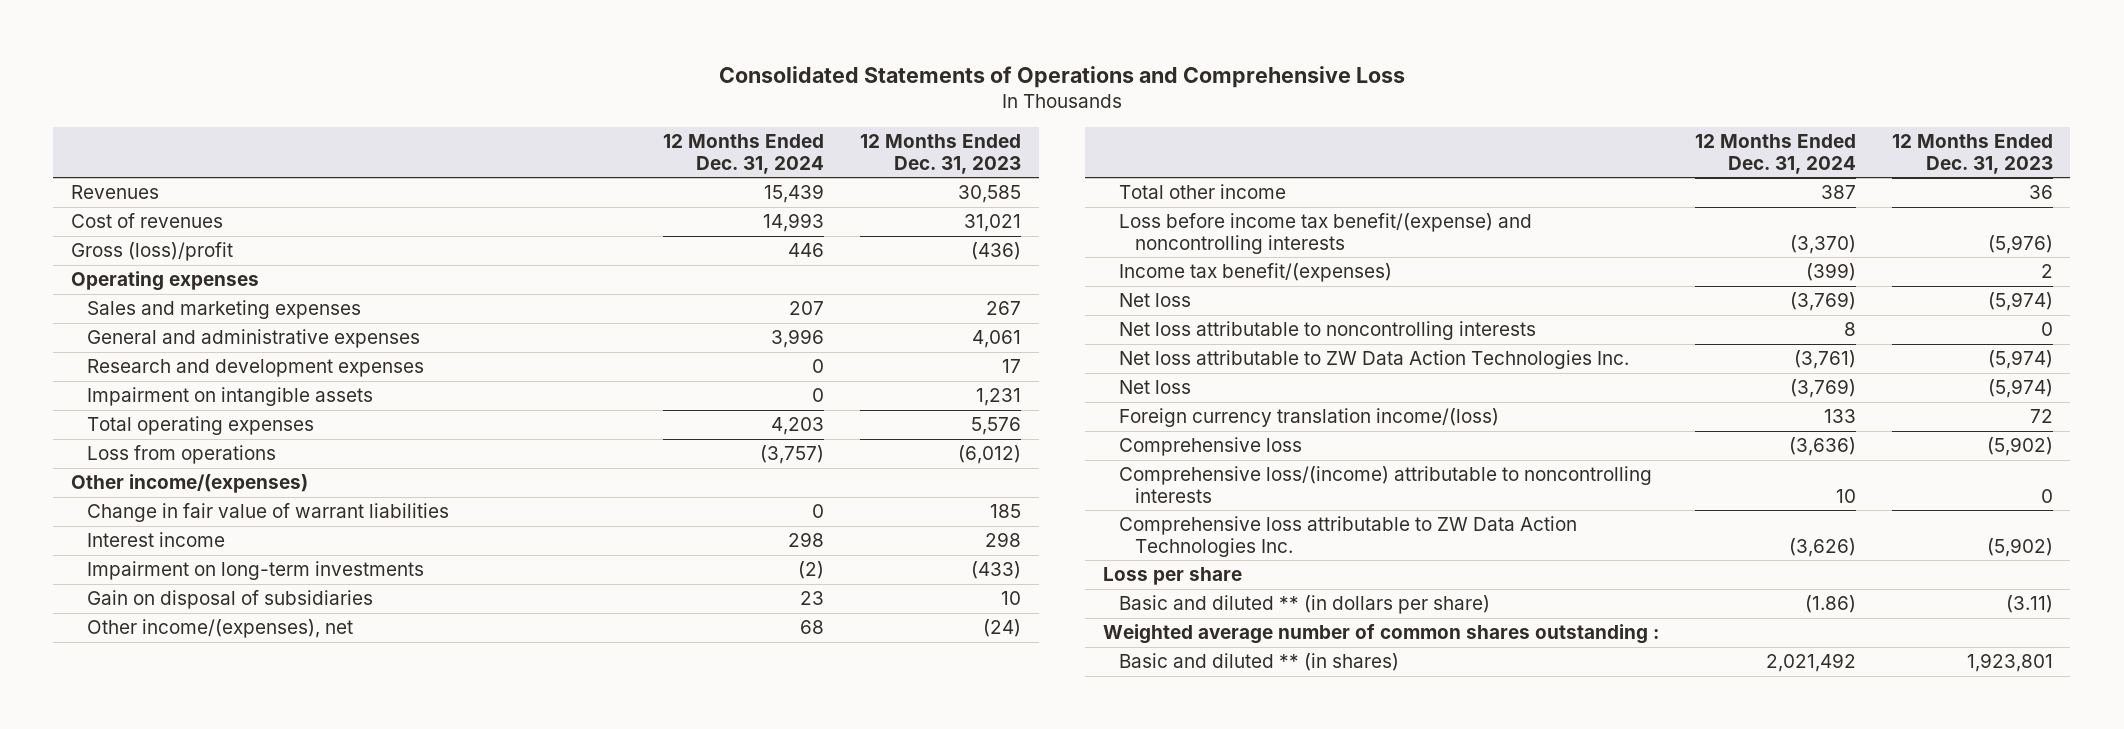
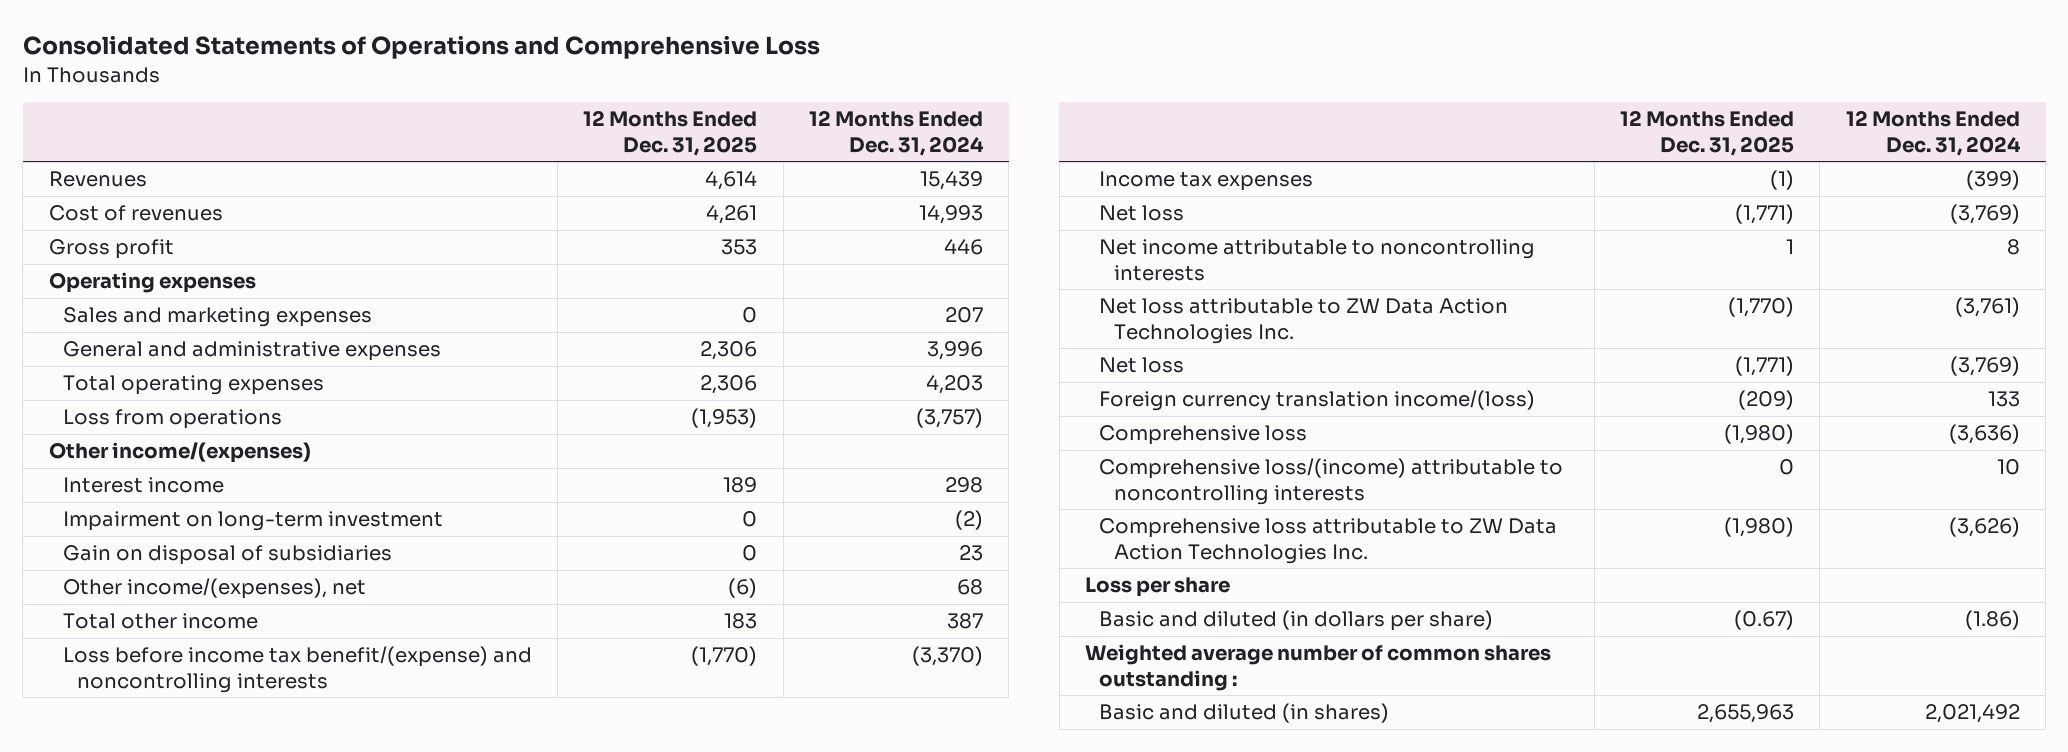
- | 12 Months Ended Dec. 31, 2024 | 12 Months Ended Dec. 31, 2023
+ | 12 Months Ended Dec. 31, 2025 | 12 Months Ended Dec. 31, 2024
- Gross (loss)/profit | 446 | (436)
+ Gross profit | 353 | 446
- Research and development expenses | 0 | 17
- Impairment on intangible assets | 0 | 1,231
- Change in fair value of warrant liabilities | 0 | 185
- Impairment on long-term investments | (2) | (433)
+ Impairment on long-term investment | 0 | (2)
- Income tax benefit/(expenses) | (399) | 2
+ Income tax expenses | (1) | (399)
- Net loss attributable to noncontrolling interests | 8 | 0
+ Net income attributable to noncontrolling interests | 1 | 8
- Basic and diluted ** (in dollars per share) | (1.86) | (3.11)
+ Basic and diluted (in dollars per share) | (0.67) | (1.86)
- Basic and diluted ** (in shares) | 2,021,492 | 1,923,801
+ Basic and diluted (in shares) | 2,655,963 | 2,021,492

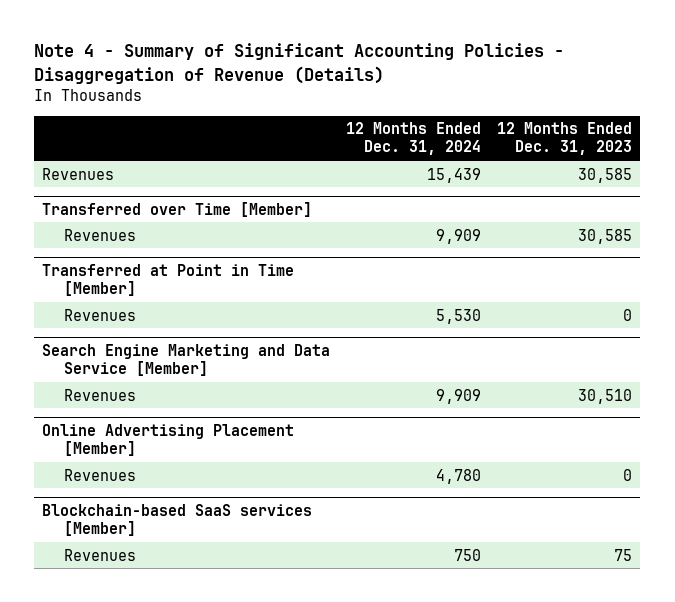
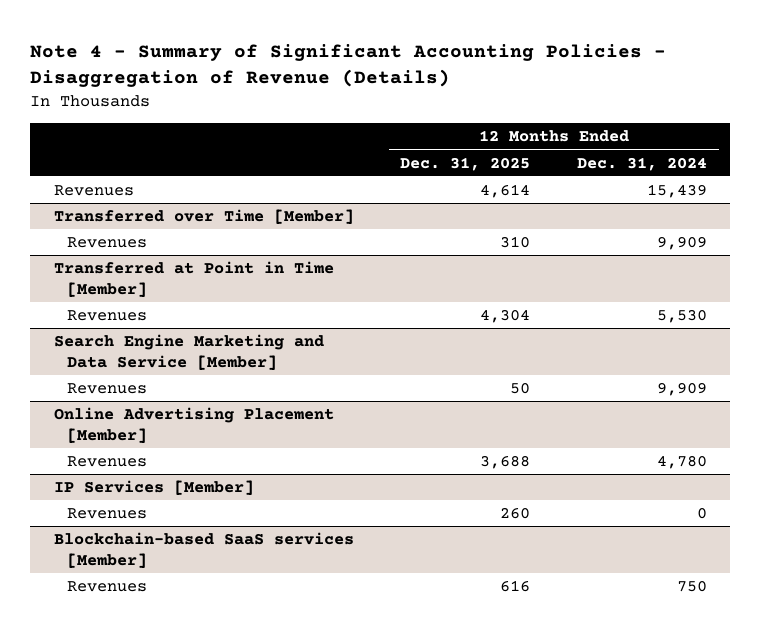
- | 12 Months Ended Dec. 31, 2024 | 12 Months Ended Dec. 31, 2023
+ | 12 Months Ended Dec. 31, 2025 | 12 Months Ended Dec. 31, 2024
+ IP Services [Member]
+ Revenues | 260 | 0

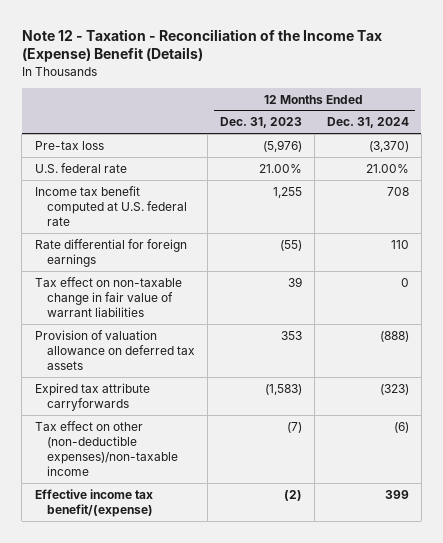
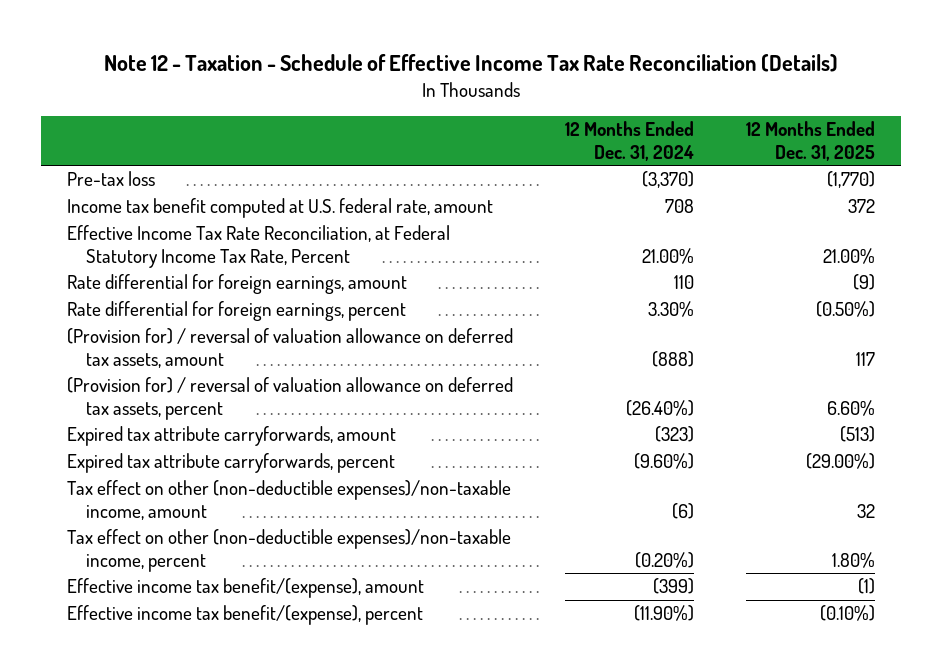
- Note 12 - Taxation - Reconciliation of the Income Tax (Expense) Benefit (Details)
+ Note 12 - Taxation - Schedule of Effective Income Tax Rate Reconciliation (Details)
- | 12 Months Ended Dec. 31, 2023 | 12 Months Ended Dec. 31, 2024
+ | 12 Months Ended Dec. 31, 2024 | 12 Months Ended Dec. 31, 2025
- U.S. federal rate | 21.00% | 21.00%
- Income tax benefit computed at U.S. federal rate | 1,255 | 708
- Rate differential for foreign earnings | (55) | 110
- Tax effect on non-taxable change in fair value of warrant liabilities | 39 | 0
- Provision of valuation allowance on deferred tax assets | 353 | (888)
- Expired tax attribute carryforwards | (1,583) | (323)
- Tax effect on other (non-deductible expenses)/non-taxable income | (7) | (6)
- Effective income tax benefit/(expense) | (2) | 399
+ Income tax benefit computed at U.S. federal rate, amount | 708 | 372
+ Effective Income Tax Rate Reconciliation, at Federal Statutory Income Tax Rate, Percent | 21.00% | 21.00%
+ Rate differential for foreign earnings, amount | 110 | (9)
+ Rate differential for foreign earnings, percent | 3.30% | (0.50%)
+ (Provision for) / reversal of valuation allowance on deferred tax assets, amount | (888) | 117
+ (Provision for) / reversal of valuation allowance on deferred tax assets, percent | (26.40%) | 6.60%
+ Expired tax attribute carryforwards, amount | (323) | (513)
+ Expired tax attribute carryforwards, percent | (9.60%) | (29.00%)
+ Tax effect on other (non-deductible expenses)/non-taxable income, amount | (6) | 32
+ Tax effect on other (non-deductible expenses)/non-taxable income, percent | (0.20%) | 1.80%
+ Effective income tax benefit/(expense), amount | (399) | (1)
+ Effective income tax benefit/(expense), percent | (11.90%) | (0.10%)

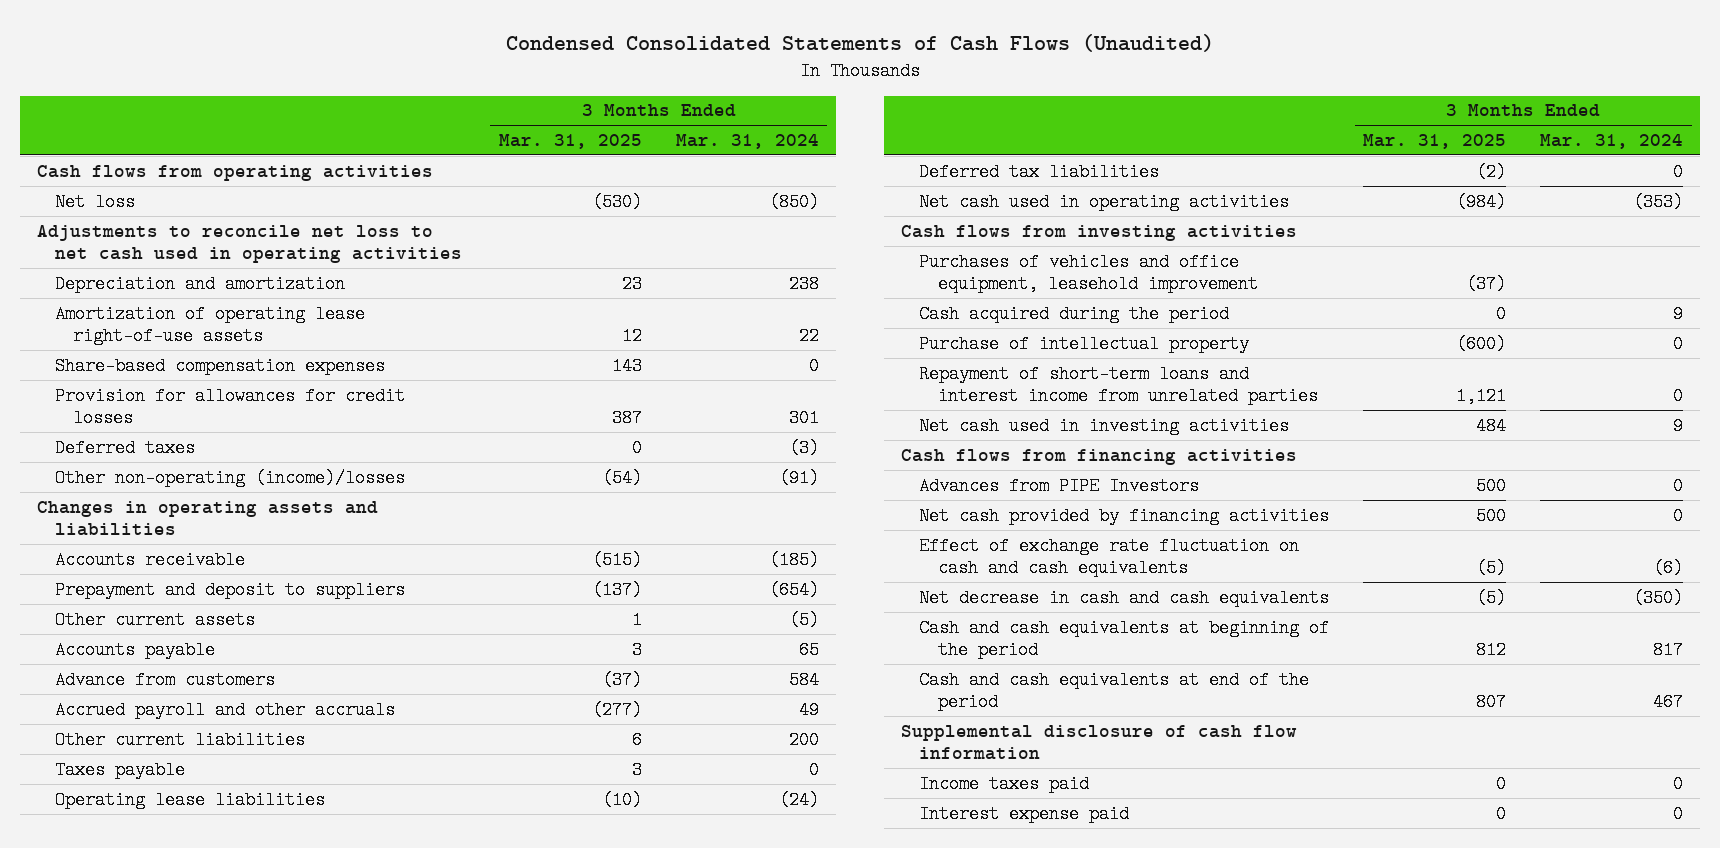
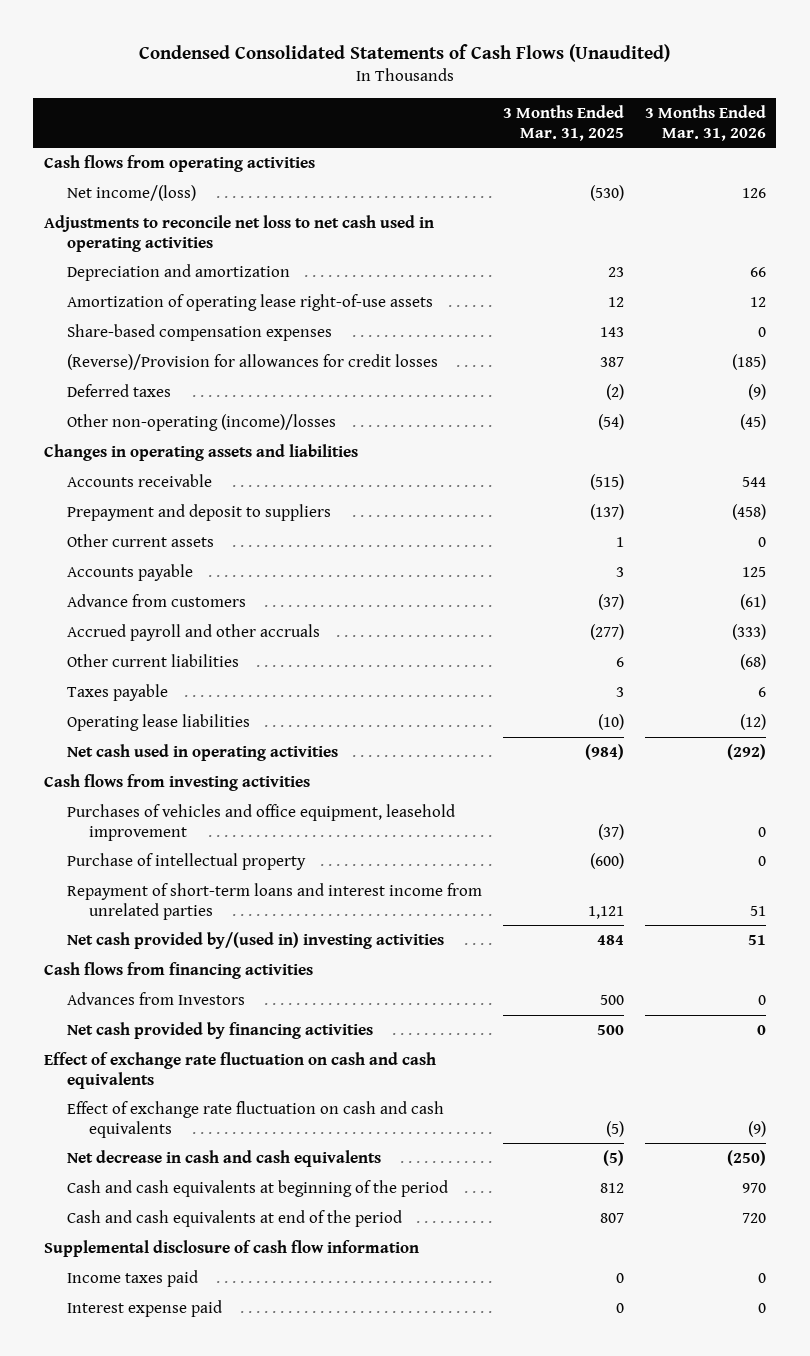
- | 3 Months Ended Mar. 31, 2025 | 3 Months Ended Mar. 31, 2024
+ | 3 Months Ended Mar. 31, 2025 | 3 Months Ended Mar. 31, 2026
- Net loss | (530) | (850)
+ Net income/(loss) | (530) | 126
- Provision for allowances for credit losses | 387 | 301
- Deferred taxes | 0 | (3)
+ (Reverse)/Provision for allowances for credit losses | 387 | (185)
+ Deferred taxes | (2) | (9)
- Deferred tax liabilities | (2) | 0
- Cash acquired during the period | 0 | 9
- Net cash used in investing activities | 484 | 9
+ Net cash provided by/(used in) investing activities | 484 | 51
- Advances from PIPE Investors | 500 | 0
+ Advances from Investors | 500 | 0
+ Effect of exchange rate fluctuation on cash and cash equivalents

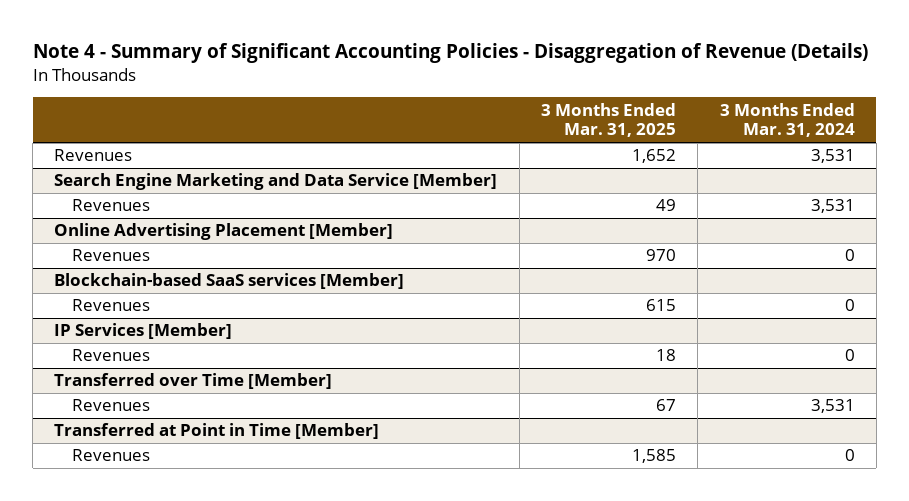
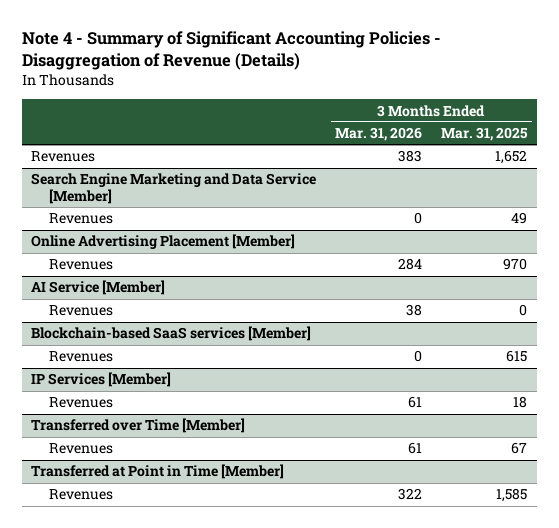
- | 3 Months Ended Mar. 31, 2025 | 3 Months Ended Mar. 31, 2024
+ | 3 Months Ended Mar. 31, 2026 | 3 Months Ended Mar. 31, 2025
+ AI Service [Member]
+ Revenues | 38 | 0

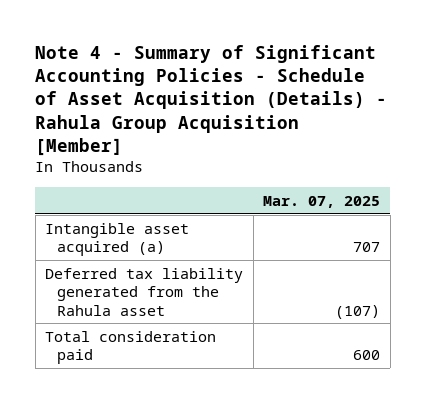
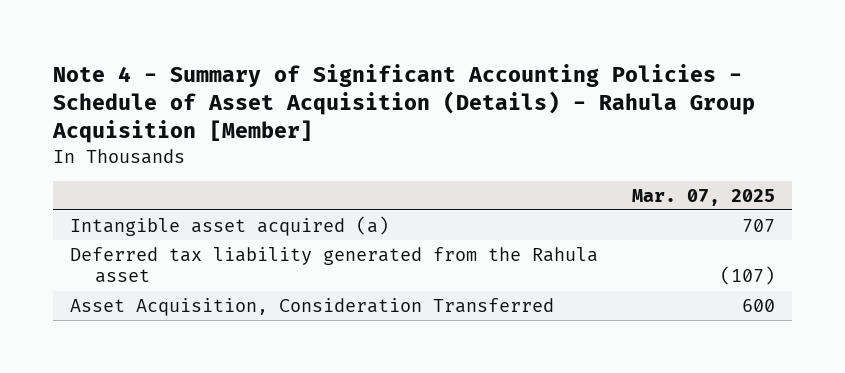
- Total consideration paid | 600
+ Asset Acquisition, Consideration Transferred | 600

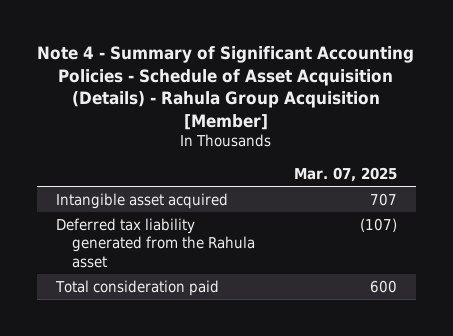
- Intangible asset acquired (a) | 707
+ Intangible asset acquired | 707
- Asset Acquisition, Consideration Transferred | 600
+ Total consideration paid | 600

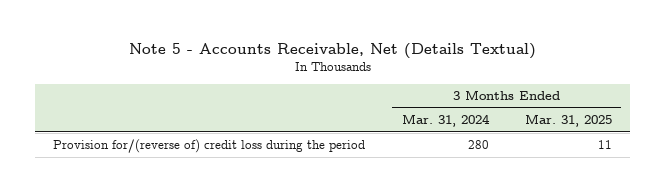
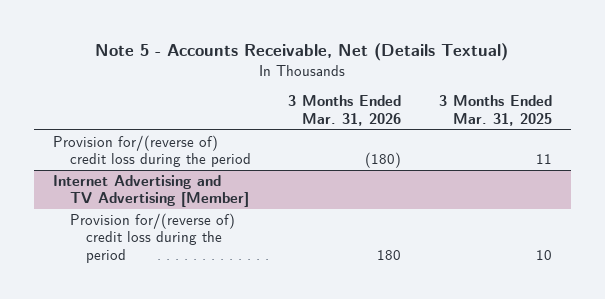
- | 3 Months Ended Mar. 31, 2024 | 3 Months Ended Mar. 31, 2025
+ | 3 Months Ended Mar. 31, 2026 | 3 Months Ended Mar. 31, 2025
+ Internet Advertising and TV Advertising [Member]
+ Provision for/(reverse of) credit loss during the period | 180 | 10

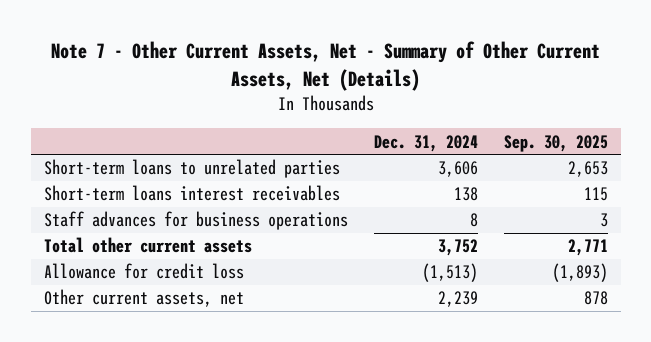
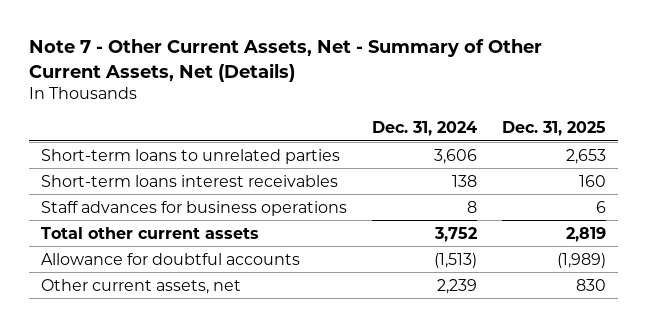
- | Dec. 31, 2024 | Sep. 30, 2025
+ | Dec. 31, 2024 | Dec. 31, 2025
- Allowance for credit loss | (1,513) | (1,893)
+ Allowance for doubtful accounts | (1,513) | (1,989)

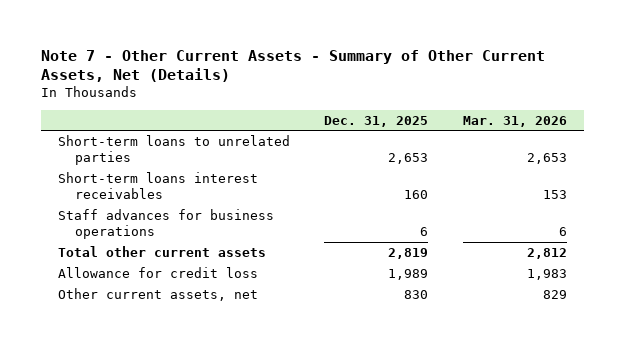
- Note 7 - Other Current Assets, Net - Summary of Other Current Assets, Net (Details)
+ Note 7 - Other Current Assets - Summary of Other Current Assets, Net (Details)
- | Dec. 31, 2024 | Dec. 31, 2025
+ | Dec. 31, 2025 | Mar. 31, 2026
- Allowance for doubtful accounts | (1,513) | (1,989)
+ Allowance for credit loss | 1,989 | 1,983

